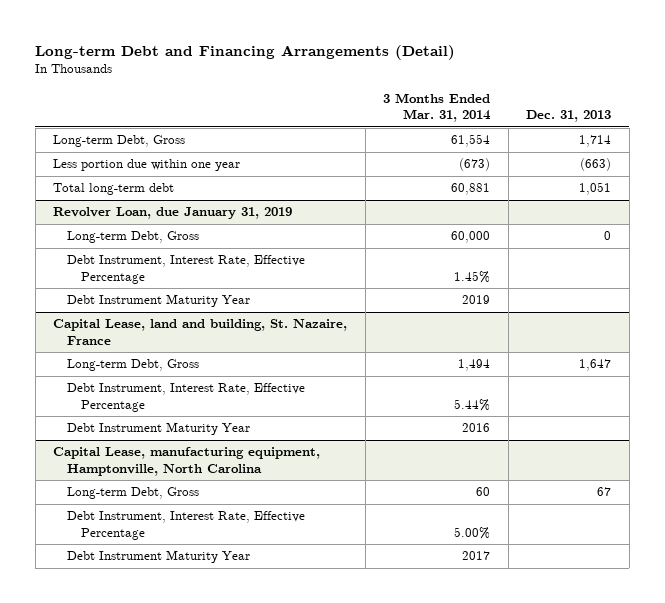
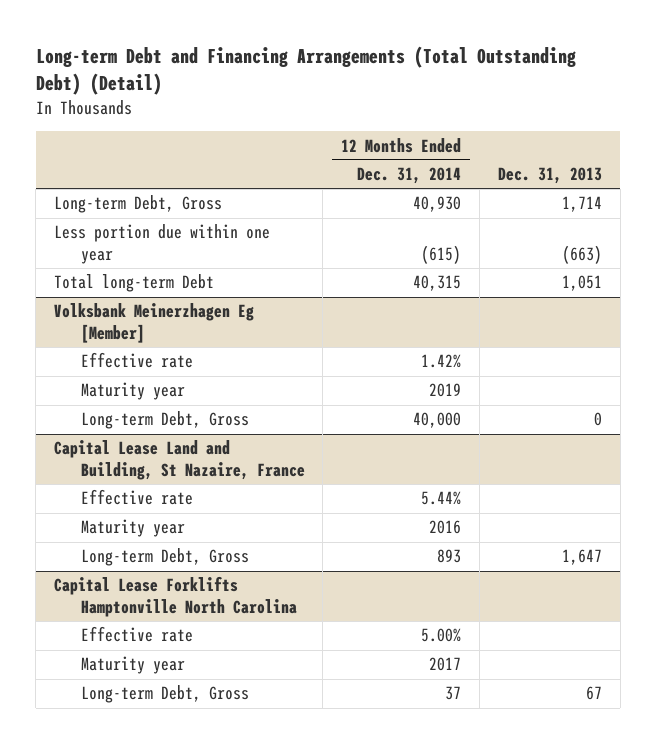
- Long-term Debt and Financing Arrangements (Detail)
+ Long-term Debt and Financing Arrangements (Total Outstanding Debt) (Detail)
- | 3 Months Ended Mar. 31, 2014 | Dec. 31, 2013
+ | 12 Months Ended Dec. 31, 2014 | Dec. 31, 2013
- Total long-term debt | 60,881 | 1,051
- Revolver Loan, due January 31, 2019
- Long-term Debt, Gross | 60,000 | 0
- Debt Instrument, Interest Rate, Effective Percentage | 1.45% |
- Debt Instrument Maturity Year | 2019 |
- Capital Lease, land and building, St. Nazaire, France
+ Total long-term Debt | 40,315 | 1,051
+ Volksbank Meinerzhagen Eg [Member]
+ Effective rate | 1.42% |
+ Maturity year | 2019 |
+ Long-term Debt, Gross | 40,000 | 0
+ Capital Lease Land and Building, St Nazaire, France
+ Effective rate | 5.44% |
+ Maturity year | 2016 |
- Debt Instrument, Interest Rate, Effective Percentage | 5.44% |
- Debt Instrument Maturity Year | 2016 |
- Capital Lease, manufacturing equipment, Hamptonville, North Carolina
+ Capital Lease Forklifts Hamptonville North Carolina
+ Effective rate | 5.00% |
+ Maturity year | 2017 |
- Debt Instrument, Interest Rate, Effective Percentage | 5.00% |
- Debt Instrument Maturity Year | 2017 |

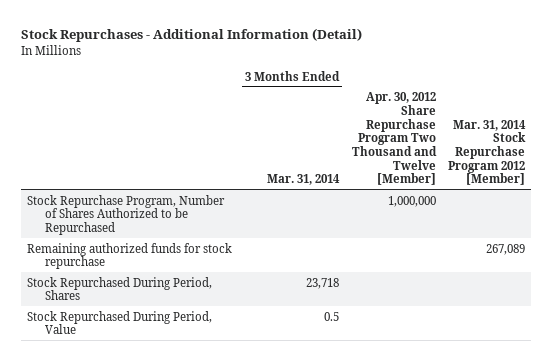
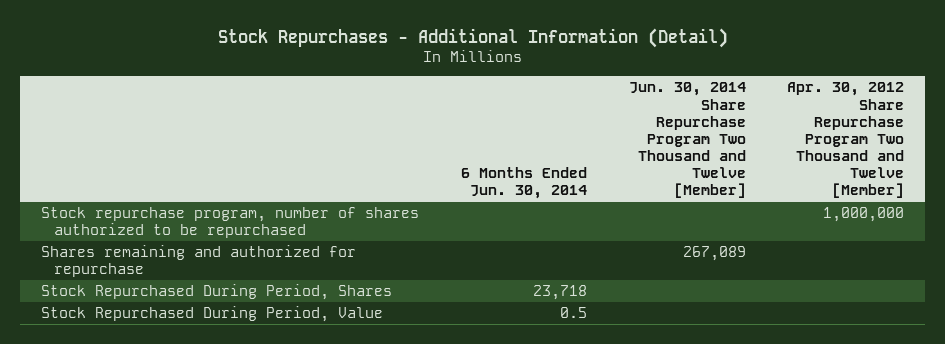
- | 3 Months Ended Mar. 31, 2014 | Apr. 30, 2012 Share Repurchase Program Two Thousand and Twelve [Member] | Mar. 31, 2014 Stock Repurchase Program 2012 [Member]
+ | 6 Months Ended Jun. 30, 2014 | Jun. 30, 2014 Share Repurchase Program Two Thousand and Twelve [Member] | Apr. 30, 2012 Share Repurchase Program Two Thousand and Twelve [Member]
- Stock Repurchase Program, Number of Shares Authorized to be Repurchased | | 1,000,000 |
- Remaining authorized funds for stock repurchase | | | 267,089
+ Stock repurchase program, number of shares authorized to be repurchased | | | 1,000,000
+ Shares remaining and authorized for repurchase | | 267,089 |

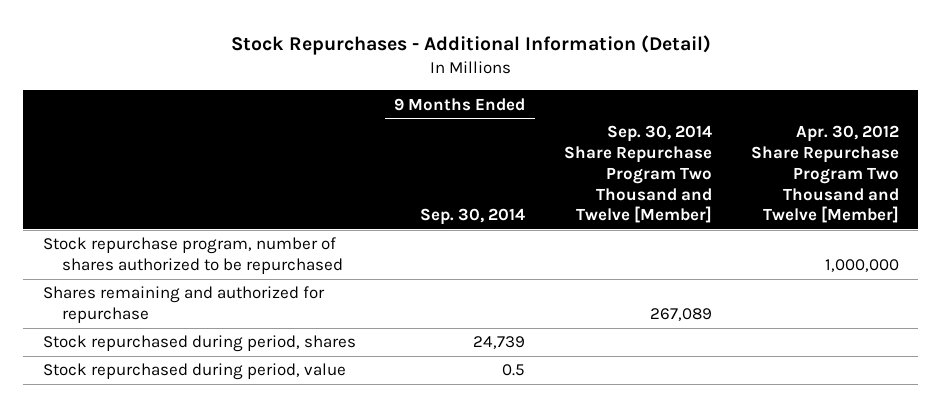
- | 6 Months Ended Jun. 30, 2014 | Jun. 30, 2014 Share Repurchase Program Two Thousand and Twelve [Member] | Apr. 30, 2012 Share Repurchase Program Two Thousand and Twelve [Member]
+ | 9 Months Ended Sep. 30, 2014 | Sep. 30, 2014 Share Repurchase Program Two Thousand and Twelve [Member] | Apr. 30, 2012 Share Repurchase Program Two Thousand and Twelve [Member]
- Stock Repurchased During Period, Shares | 23,718 | |
- Stock Repurchased During Period, Value | 0.5 | |
+ Stock repurchased during period, shares | 24,739 | |
+ Stock repurchased during period, value | 0.5 | |

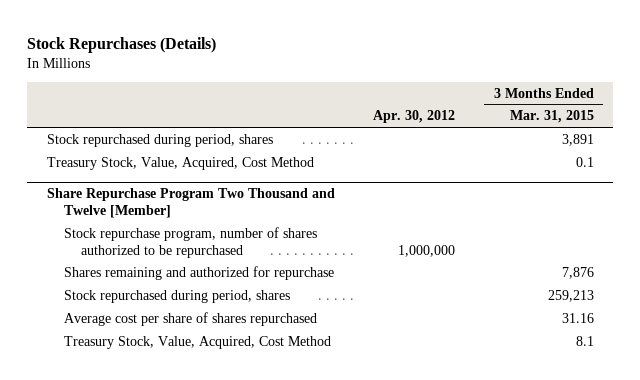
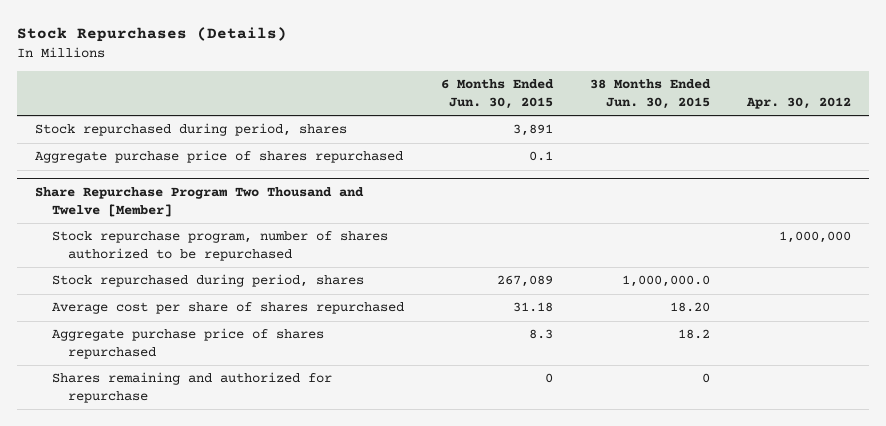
- | Apr. 30, 2012 | 3 Months Ended Mar. 31, 2015
+ | 6 Months Ended Jun. 30, 2015 | 38 Months Ended Jun. 30, 2015 | Apr. 30, 2012
- Treasury Stock, Value, Acquired, Cost Method | | 0.1
+ Aggregate purchase price of shares repurchased | 0.1 | |
@ Share Repurchase Program Two Thousand and Twelve [Member]
- Treasury Stock, Value, Acquired, Cost Method | | 8.1
+ Aggregate purchase price of shares repurchased | 8.3 | 18.2 |
moved down: Shares remaining and authorized for repurchase | 0 | 0 |

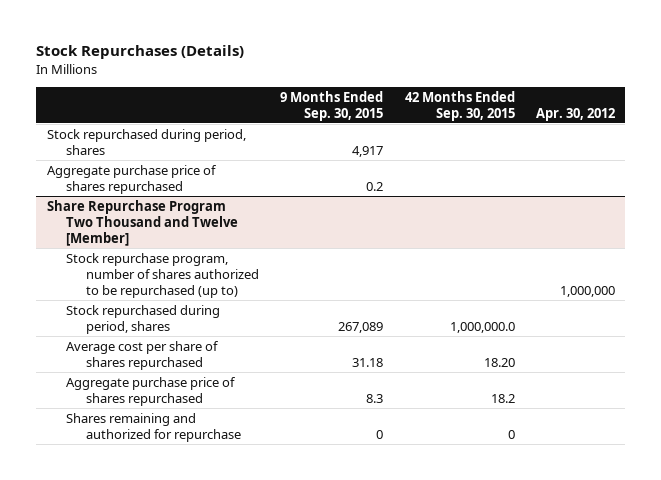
- | 6 Months Ended Jun. 30, 2015 | 38 Months Ended Jun. 30, 2015 | Apr. 30, 2012
+ | 9 Months Ended Sep. 30, 2015 | 42 Months Ended Sep. 30, 2015 | Apr. 30, 2012
@ Share Repurchase Program Two Thousand and Twelve [Member]
- Stock repurchase program, number of shares authorized to be repurchased | | | 1,000,000
+ Stock repurchase program, number of shares authorized to be repurchased (up to) | | | 1,000,000

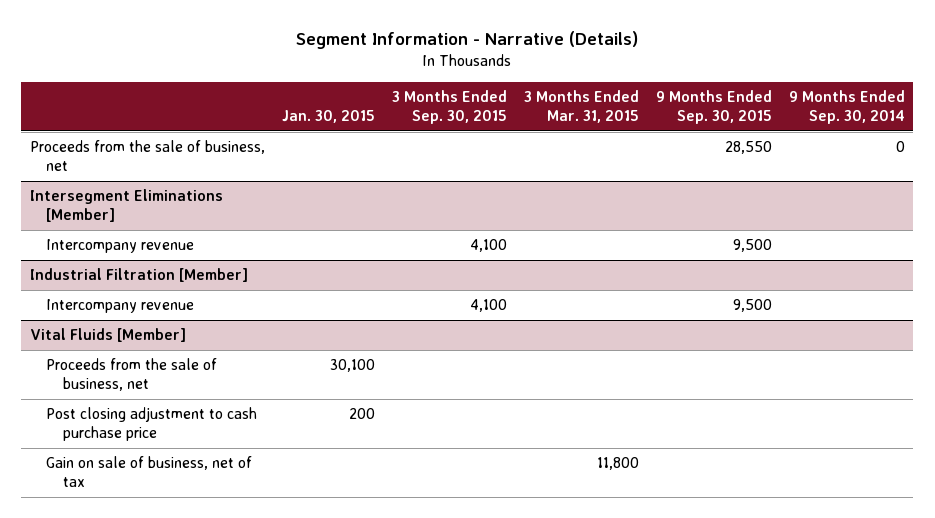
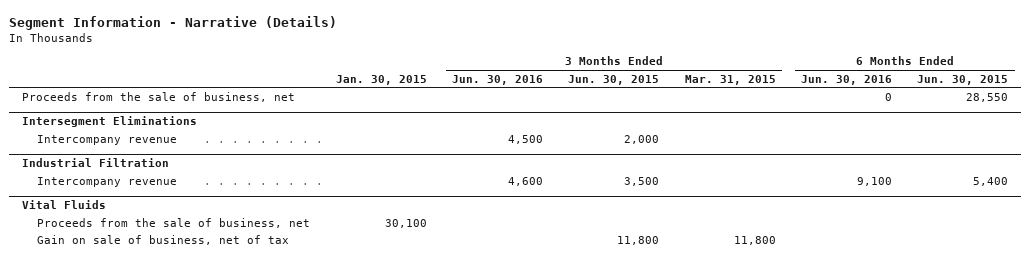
- | Jan. 30, 2015 | 3 Months Ended Sep. 30, 2015 | 3 Months Ended Mar. 31, 2015 | 9 Months Ended Sep. 30, 2015 | 9 Months Ended Sep. 30, 2014
+ | Jan. 30, 2015 | 3 Months Ended Jun. 30, 2016 | 3 Months Ended Jun. 30, 2015 | 3 Months Ended Mar. 31, 2015 | 6 Months Ended Jun. 30, 2016 | 6 Months Ended Jun. 30, 2015
- Intersegment Eliminations [Member]
+ Intersegment Eliminations
- Industrial Filtration [Member]
+ Industrial Filtration
- Vital Fluids [Member]
+ Vital Fluids
- Post closing adjustment to cash purchase price | 200 | | | |

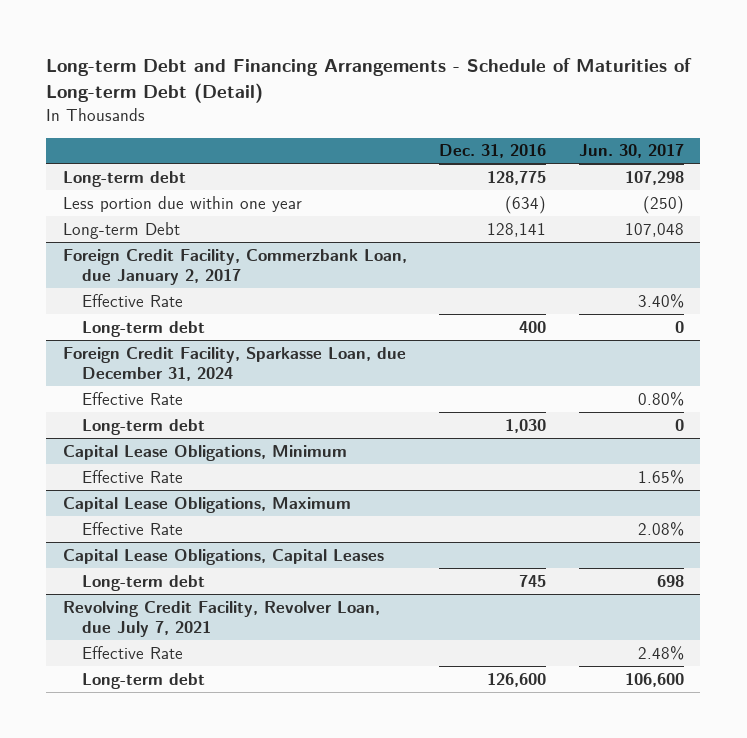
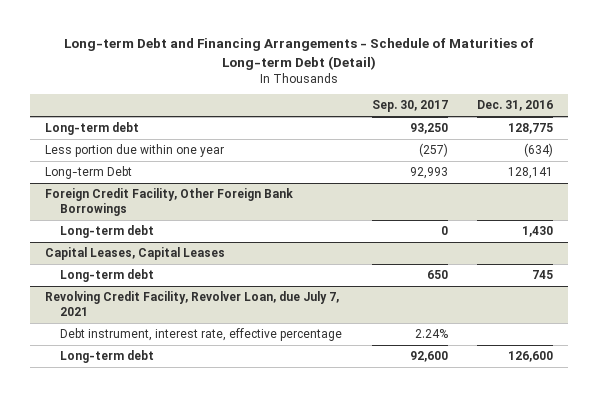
- | Dec. 31, 2016 | Jun. 30, 2017
+ | Sep. 30, 2017 | Dec. 31, 2016
- Foreign Credit Facility, Commerzbank Loan, due January 2, 2017
- Effective Rate | | 3.40%
- Long-term debt | 400 | 0
- Foreign Credit Facility, Sparkasse Loan, due December 31, 2024
- Effective Rate | | 0.80%
- Long-term debt | 1,030 | 0
- Capital Lease Obligations, Minimum
- Effective Rate | | 1.65%
- Capital Lease Obligations, Maximum
- Effective Rate | | 2.08%
- Capital Lease Obligations, Capital Leases
+ Foreign Credit Facility, Other Foreign Bank Borrowings
+ Long-term debt | 0 | 1,430
+ Capital Leases, Capital Leases
@ Revolving Credit Facility, Revolver Loan, due July 7, 2021
- Effective Rate | | 2.48%
+ Debt instrument, interest rate, effective percentage | 2.24% |

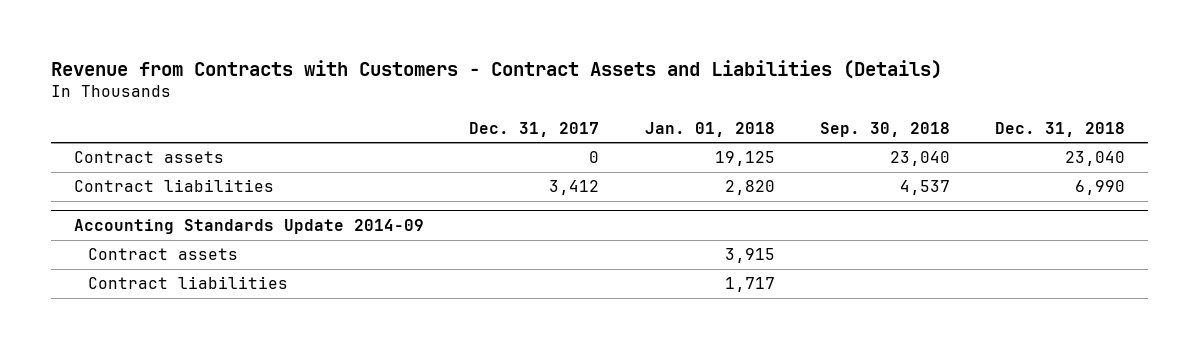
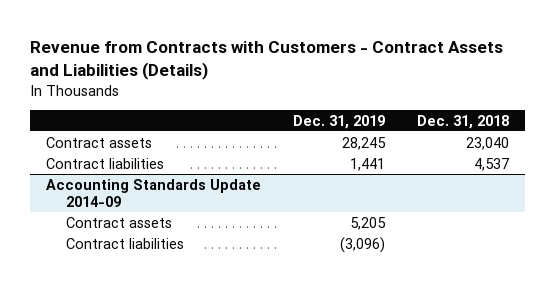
- | Dec. 31, 2017 | Jan. 01, 2018 | Sep. 30, 2018 | Dec. 31, 2018
+ | Dec. 31, 2019 | Dec. 31, 2018
- Contract liabilities | 3,412 | 2,820 | 4,537 | 6,990
+ Contract liabilities | 1,441 | 4,537

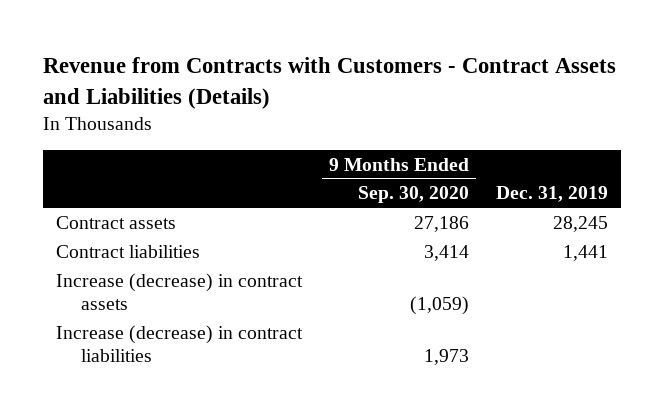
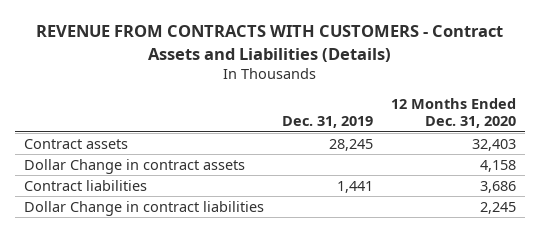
- Revenue from Contracts with Customers - Contract Assets and Liabilities (Details)
+ REVENUE FROM CONTRACTS WITH CUSTOMERS - Contract Assets and Liabilities (Details)
- | 9 Months Ended Sep. 30, 2020 | Dec. 31, 2019
+ | Dec. 31, 2019 | 12 Months Ended Dec. 31, 2020
+ Dollar Change in contract assets | | 4,158
- Increase (decrease) in contract assets | (1,059) |
- Increase (decrease) in contract liabilities | 1,973 |
+ Dollar Change in contract liabilities | | 2,245

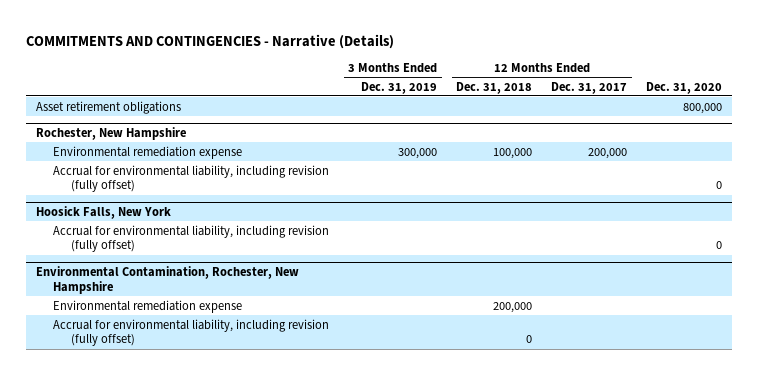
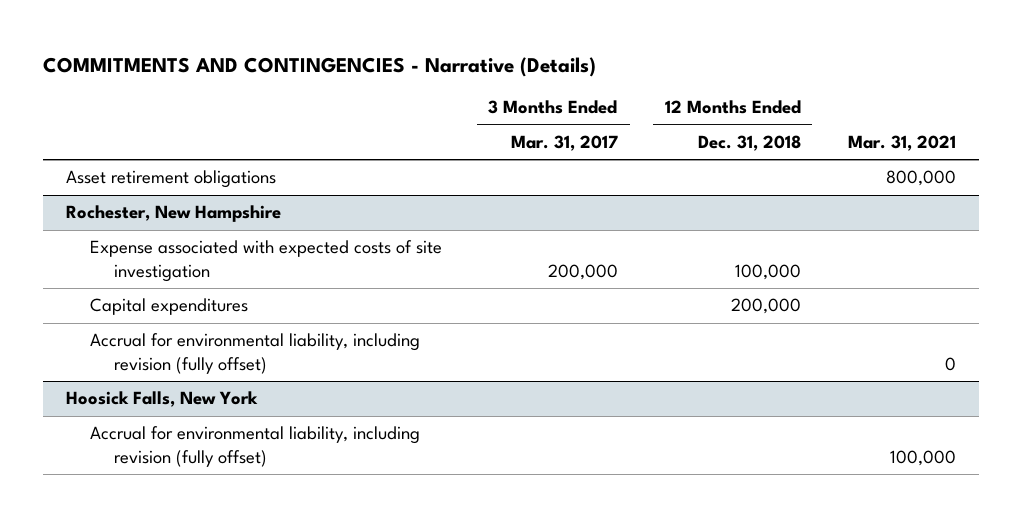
- | 3 Months Ended Dec. 31, 2019 | 12 Months Ended Dec. 31, 2018 | 12 Months Ended Dec. 31, 2017 | Dec. 31, 2020
+ | 3 Months Ended Mar. 31, 2017 | 12 Months Ended Dec. 31, 2018 | Mar. 31, 2021
@ Rochester, New Hampshire
- Environmental remediation expense | 300,000 | 100,000 | 200,000 |
+ Expense associated with expected costs of site investigation | 200,000 | 100,000 |
+ Capital expenditures | | 200,000 |
- Environmental Contamination, Rochester, New Hampshire
- Environmental remediation expense | | 200,000 | |
- Accrual for environmental liability, including revision (fully offset) | | 0 | |

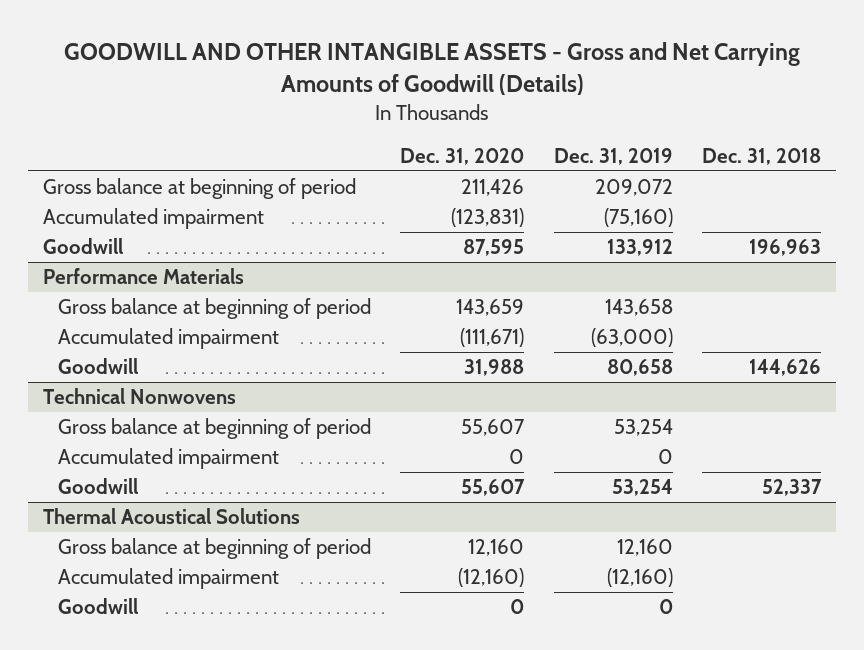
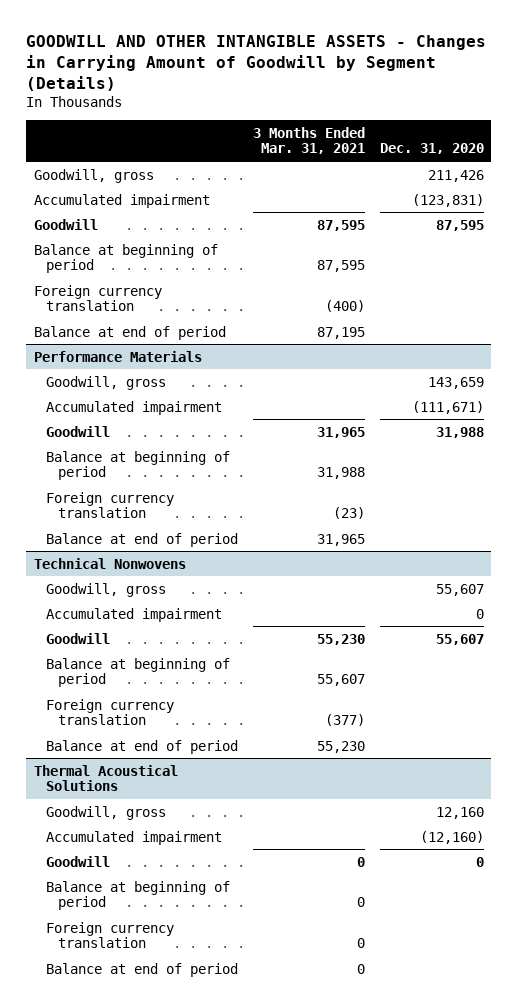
- GOODWILL AND OTHER INTANGIBLE ASSETS - Gross and Net Carrying Amounts of Goodwill (Details)
+ GOODWILL AND OTHER INTANGIBLE ASSETS - Changes in Carrying Amount of Goodwill by Segment (Details)
- | Dec. 31, 2020 | Dec. 31, 2019 | Dec. 31, 2018
+ | 3 Months Ended Mar. 31, 2021 | Dec. 31, 2020
- Gross balance at beginning of period | 211,426 | 209,072 |
+ Goodwill, gross | | 211,426
+ Balance at beginning of period | 87,595 |
+ Foreign currency translation | (400) |
+ Balance at end of period | 87,195 |
@ Performance Materials
- Gross balance at beginning of period | 143,659 | 143,658 |
+ Goodwill, gross | | 143,659
+ Balance at beginning of period | 31,988 |
+ Foreign currency translation | (23) |
+ Balance at end of period | 31,965 |
@ Technical Nonwovens
- Gross balance at beginning of period | 55,607 | 53,254 |
+ Goodwill, gross | | 55,607
+ Balance at beginning of period | 55,607 |
+ Foreign currency translation | (377) |
+ Balance at end of period | 55,230 |
@ Thermal Acoustical Solutions
- Gross balance at beginning of period | 12,160 | 12,160 |
+ Goodwill, gross | | 12,160
+ Balance at beginning of period | 0 |
+ Foreign currency translation | 0 |
+ Balance at end of period | 0 |

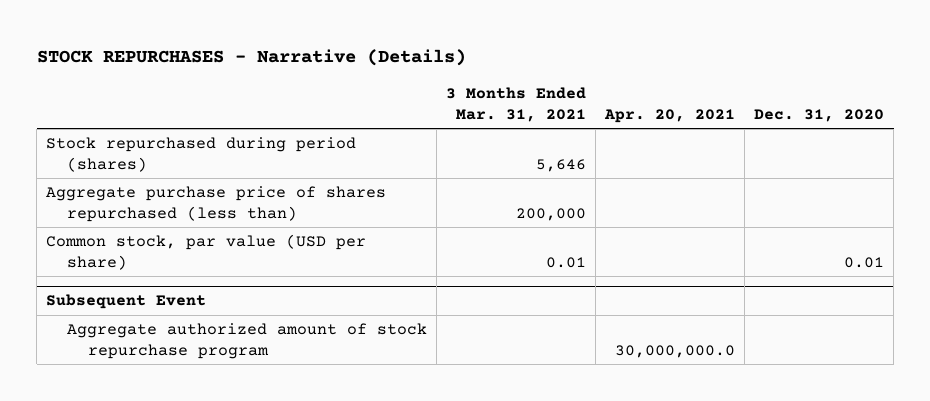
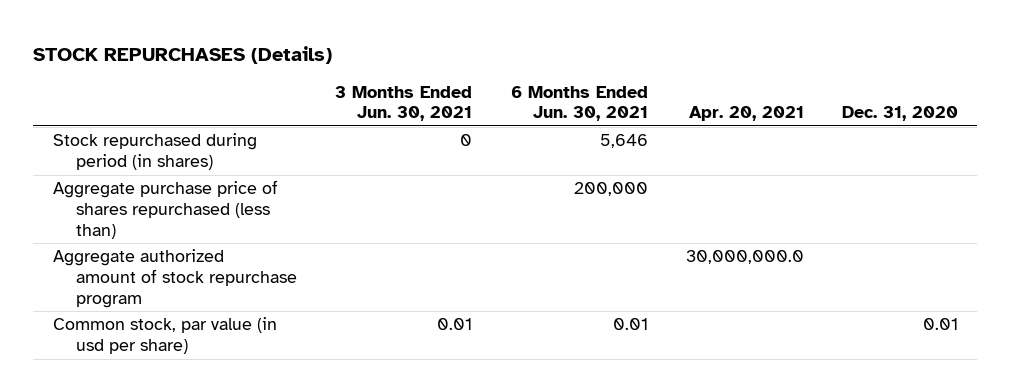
- STOCK REPURCHASES - Narrative (Details)
+ STOCK REPURCHASES (Details)
- | 3 Months Ended Mar. 31, 2021 | Apr. 20, 2021 | Dec. 31, 2020
+ | 3 Months Ended Jun. 30, 2021 | 6 Months Ended Jun. 30, 2021 | Apr. 20, 2021 | Dec. 31, 2020
- Stock repurchased during period (shares) | 5,646 | |
+ Stock repurchased during period (in shares) | 0 | 5,646 | |
- Common stock, par value (USD per share) | 0.01 | | 0.01
- Subsequent Event
- Aggregate authorized amount of stock repurchase program | | 30,000,000.0 |
+ Aggregate authorized amount of stock repurchase program | | | 30,000,000.0 |
+ Common stock, par value (in usd per share) | 0.01 | 0.01 | | 0.01

